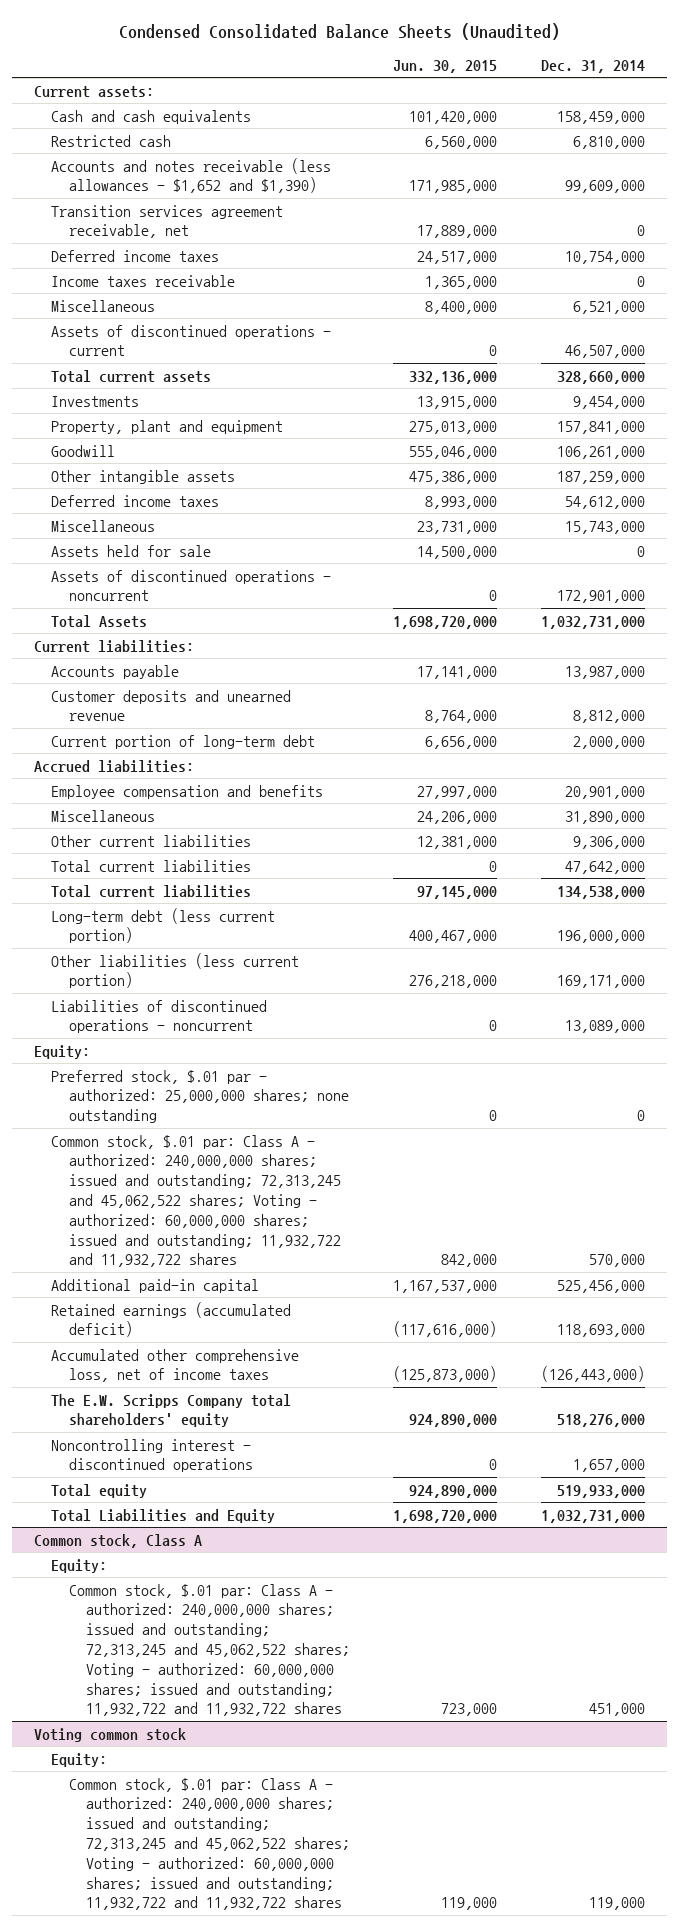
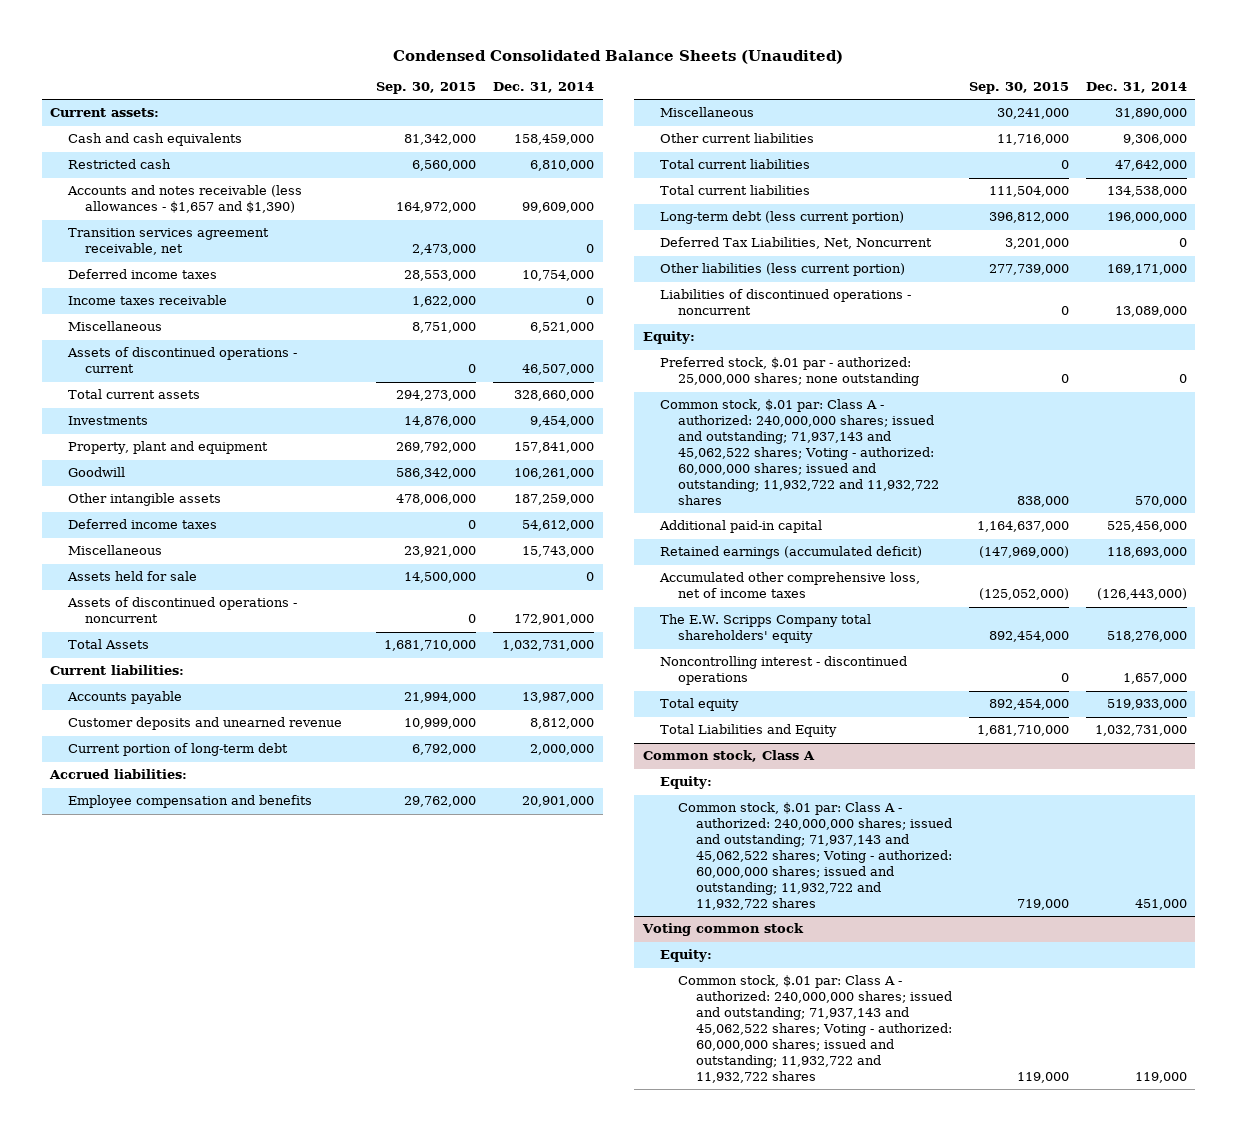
- | Jun. 30, 2015 | Dec. 31, 2014
+ | Sep. 30, 2015 | Dec. 31, 2014
- Accounts and notes receivable (less allowances - $1,652 and $1,390) | 171,985,000 | 99,609,000
+ Accounts and notes receivable (less allowances - $1,657 and $1,390) | 164,972,000 | 99,609,000
+ Deferred Tax Liabilities, Net, Noncurrent | 3,201,000 | 0
- Common stock, $.01 par: Class A - authorized: 240,000,000 shares; issued and outstanding; 72,313,245 and 45,062,522 shares; Voting - authorized: 60,000,000 shares; issued and outstanding; 11,932,722 and 11,932,722 shares | 842,000 | 570,000
+ Common stock, $.01 par: Class A - authorized: 240,000,000 shares; issued and outstanding; 71,937,143 and 45,062,522 shares; Voting - authorized: 60,000,000 shares; issued and outstanding; 11,932,722 and 11,932,722 shares | 838,000 | 570,000
@ Common stock, Class A
- Common stock, $.01 par: Class A - authorized: 240,000,000 shares; issued and outstanding; 72,313,245 and 45,062,522 shares; Voting - authorized: 60,000,000 shares; issued and outstanding; 11,932,722 and 11,932,722 shares | 723,000 | 451,000
+ Common stock, $.01 par: Class A - authorized: 240,000,000 shares; issued and outstanding; 71,937,143 and 45,062,522 shares; Voting - authorized: 60,000,000 shares; issued and outstanding; 11,932,722 and 11,932,722 shares | 719,000 | 451,000
@ Voting common stock
- Common stock, $.01 par: Class A - authorized: 240,000,000 shares; issued and outstanding; 72,313,245 and 45,062,522 shares; Voting - authorized: 60,000,000 shares; issued and outstanding; 11,932,722 and 11,932,722 shares | 119,000 | 119,000
+ Common stock, $.01 par: Class A - authorized: 240,000,000 shares; issued and outstanding; 71,937,143 and 45,062,522 shares; Voting - authorized: 60,000,000 shares; issued and outstanding; 11,932,722 and 11,932,722 shares | 119,000 | 119,000

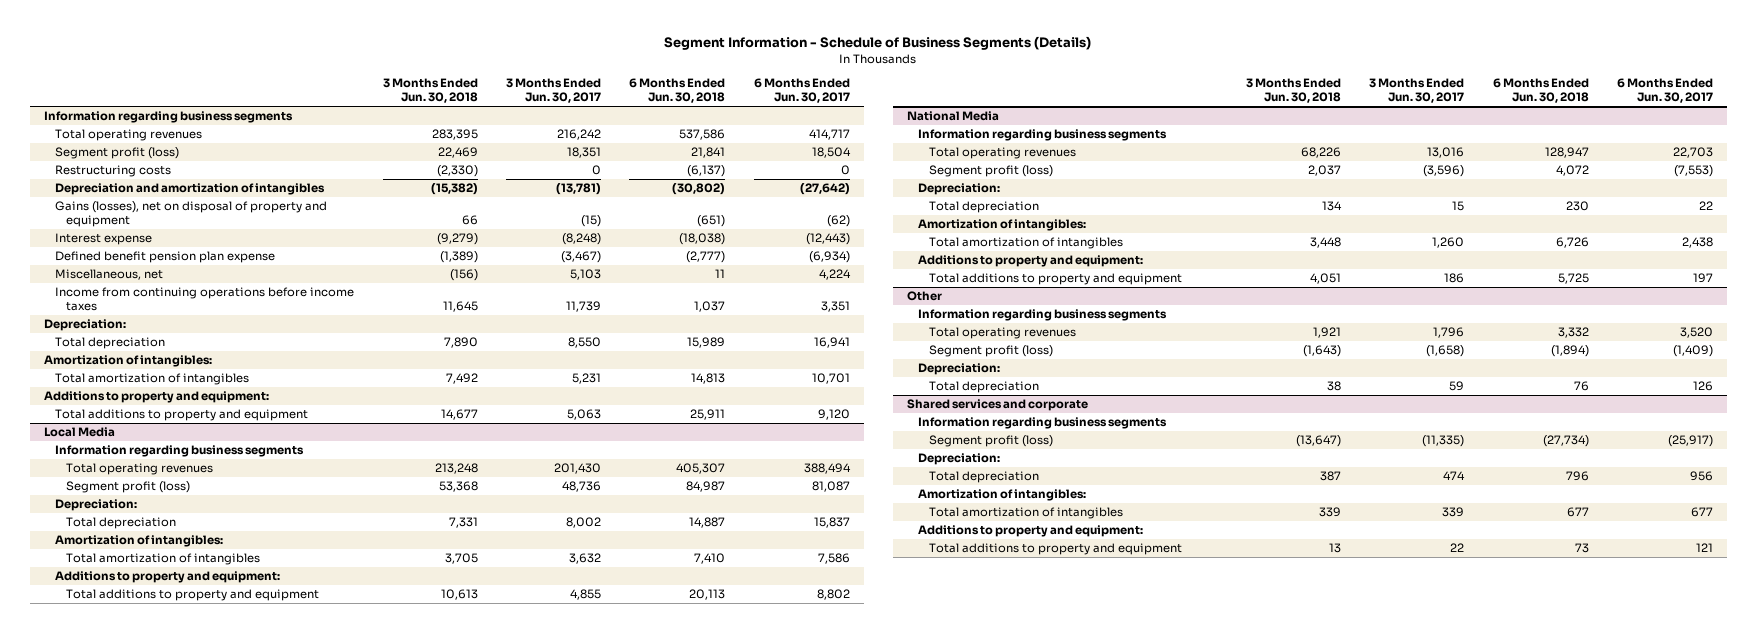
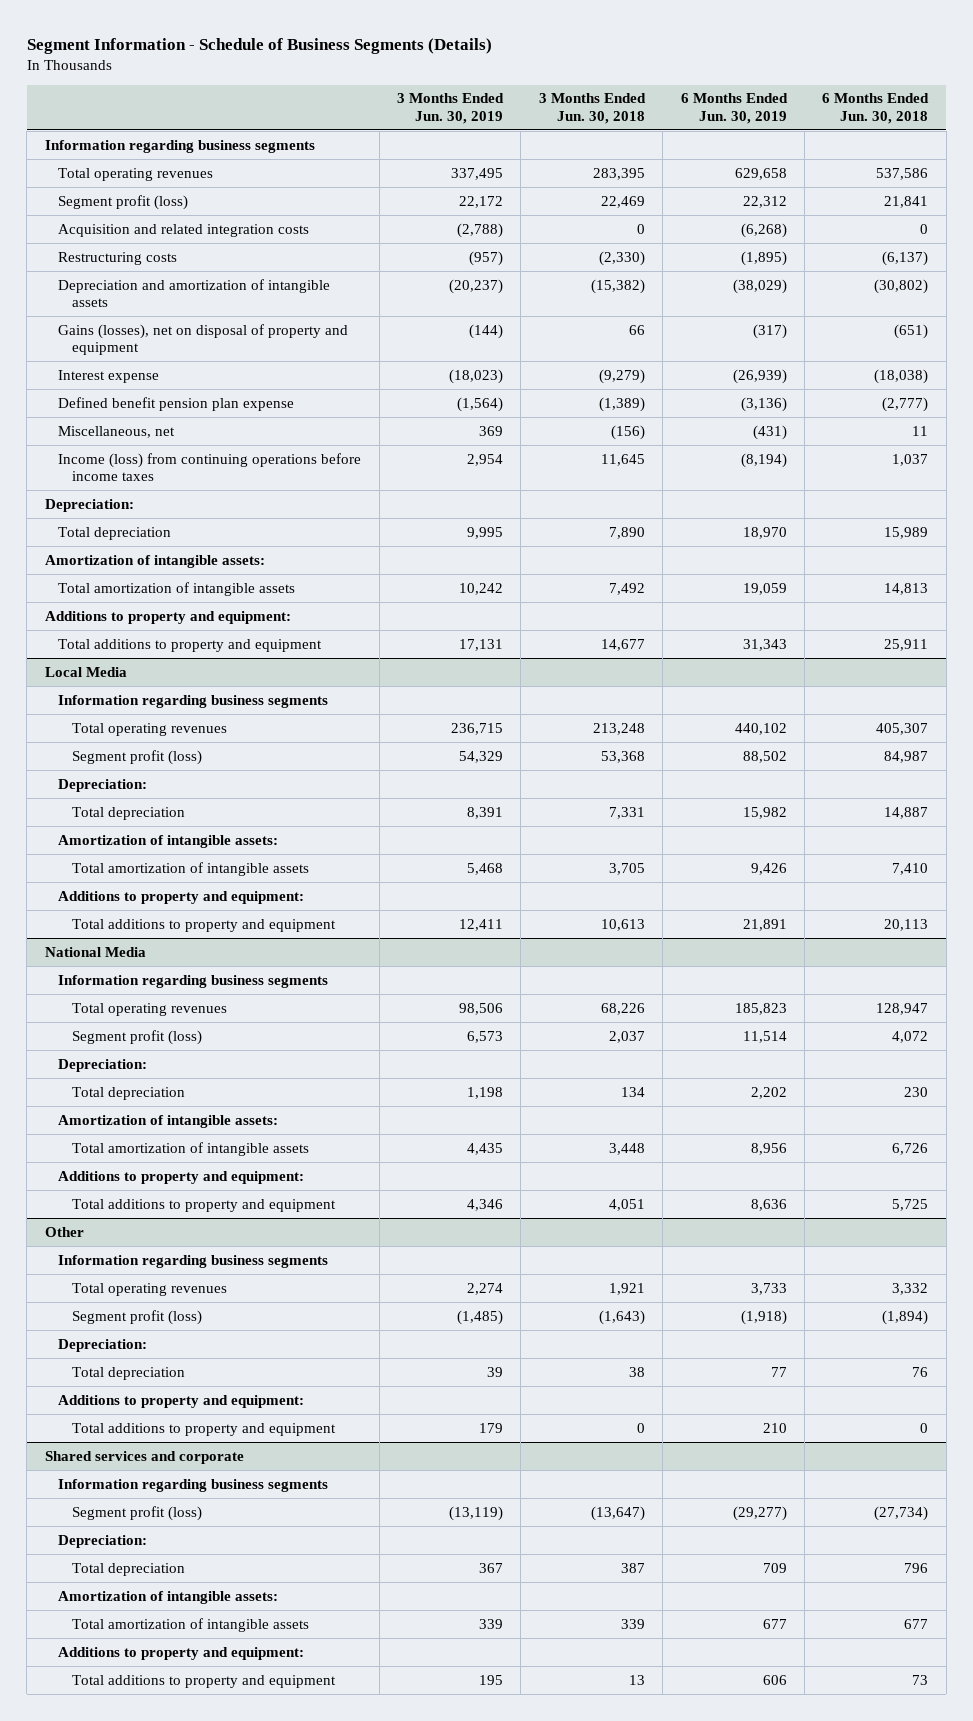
- | 3 Months Ended Jun. 30, 2018 | 3 Months Ended Jun. 30, 2017 | 6 Months Ended Jun. 30, 2018 | 6 Months Ended Jun. 30, 2017
+ | 3 Months Ended Jun. 30, 2019 | 3 Months Ended Jun. 30, 2018 | 6 Months Ended Jun. 30, 2019 | 6 Months Ended Jun. 30, 2018
+ Acquisition and related integration costs | (2,788) | 0 | (6,268) | 0
- Depreciation and amortization of intangibles | (15,382) | (13,781) | (30,802) | (27,642)
+ Depreciation and amortization of intangible assets | (20,237) | (15,382) | (38,029) | (30,802)
- Income from continuing operations before income taxes | 11,645 | 11,739 | 1,037 | 3,351
+ Income (loss) from continuing operations before income taxes | 2,954 | 11,645 | (8,194) | 1,037
- Amortization of intangibles:
- Total amortization of intangibles | 7,492 | 5,231 | 14,813 | 10,701
+ Amortization of intangible assets:
+ Total amortization of intangible assets | 10,242 | 7,492 | 19,059 | 14,813
@ Local Media
- Amortization of intangibles:
- Total amortization of intangibles | 3,705 | 3,632 | 7,410 | 7,586
+ Amortization of intangible assets:
+ Total amortization of intangible assets | 5,468 | 3,705 | 9,426 | 7,410
@ National Media
- Amortization of intangibles:
- Total amortization of intangibles | 3,448 | 1,260 | 6,726 | 2,438
+ Amortization of intangible assets:
+ Total amortization of intangible assets | 4,435 | 3,448 | 8,956 | 6,726
@ Other
+ Additions to property and equipment:
+ Total additions to property and equipment | 179 | 0 | 210 | 0
@ Shared services and corporate
- Amortization of intangibles:
- Total amortization of intangibles | 339 | 339 | 677 | 677
+ Amortization of intangible assets:
+ Total amortization of intangible assets | 339 | 339 | 677 | 677

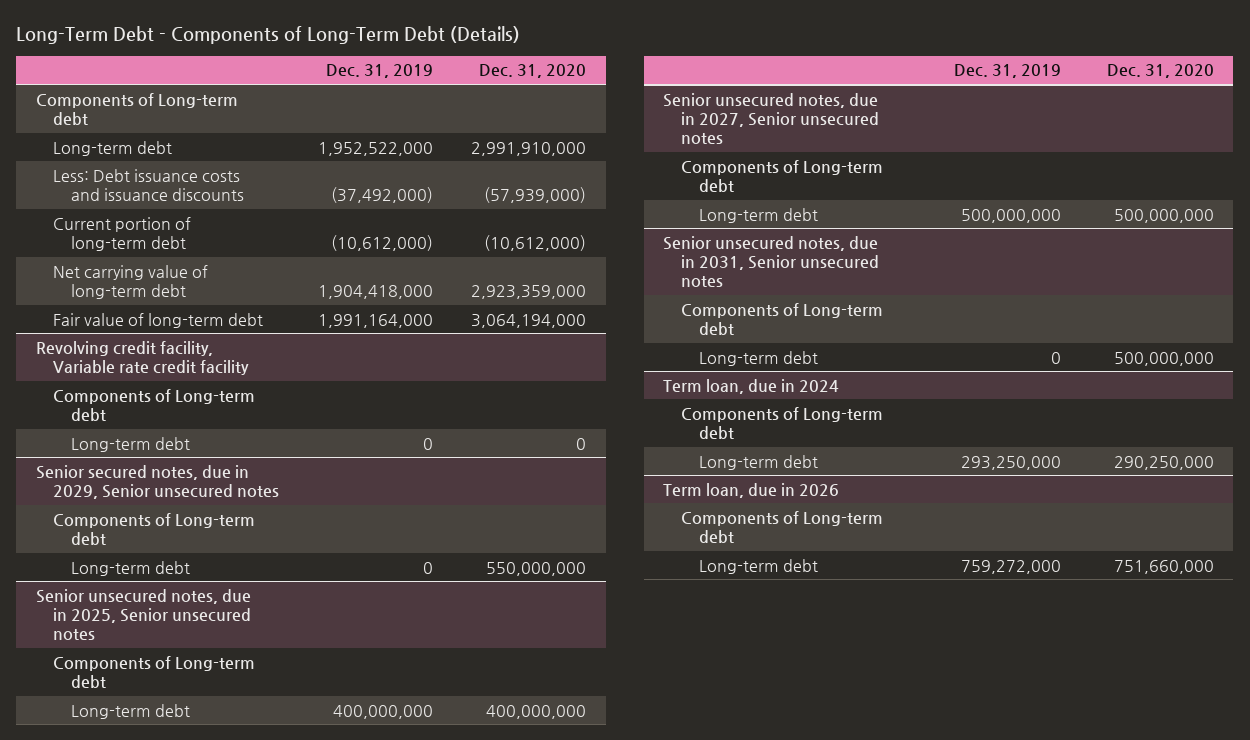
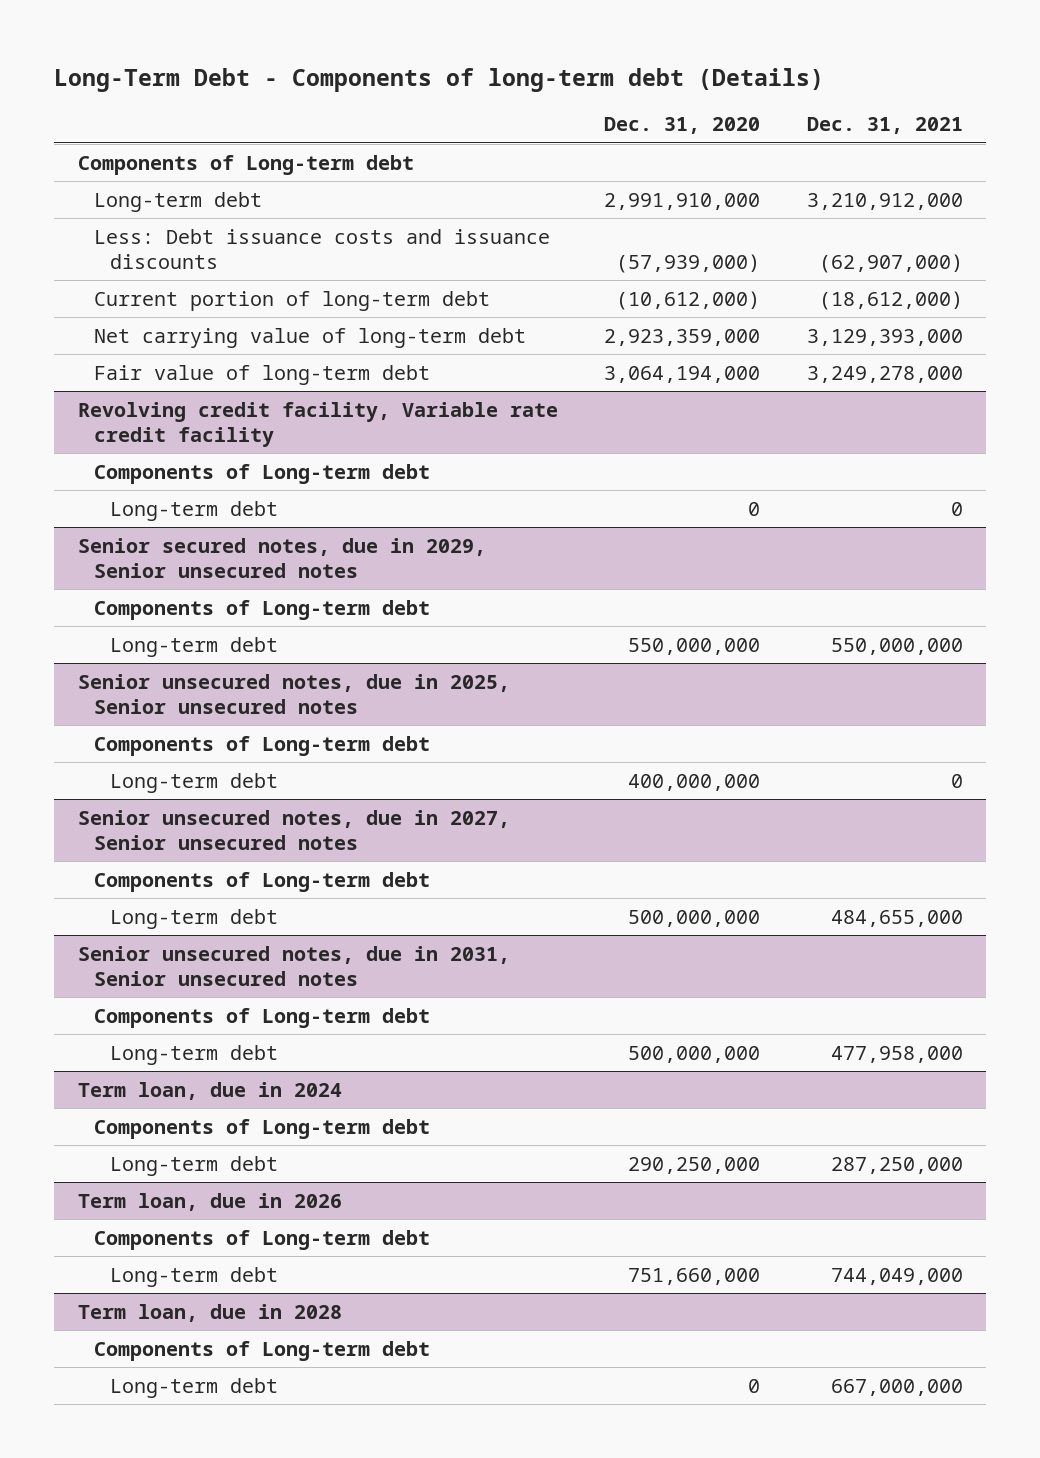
- Long-Term Debt - Components of Long-Term Debt (Details)
+ Long-Term Debt - Components of long-term debt (Details)
- | Dec. 31, 2019 | Dec. 31, 2020
+ | Dec. 31, 2020 | Dec. 31, 2021
+ Term loan, due in 2028
+ Components of Long-term debt
+ Long-term debt | 0 | 667,000,000

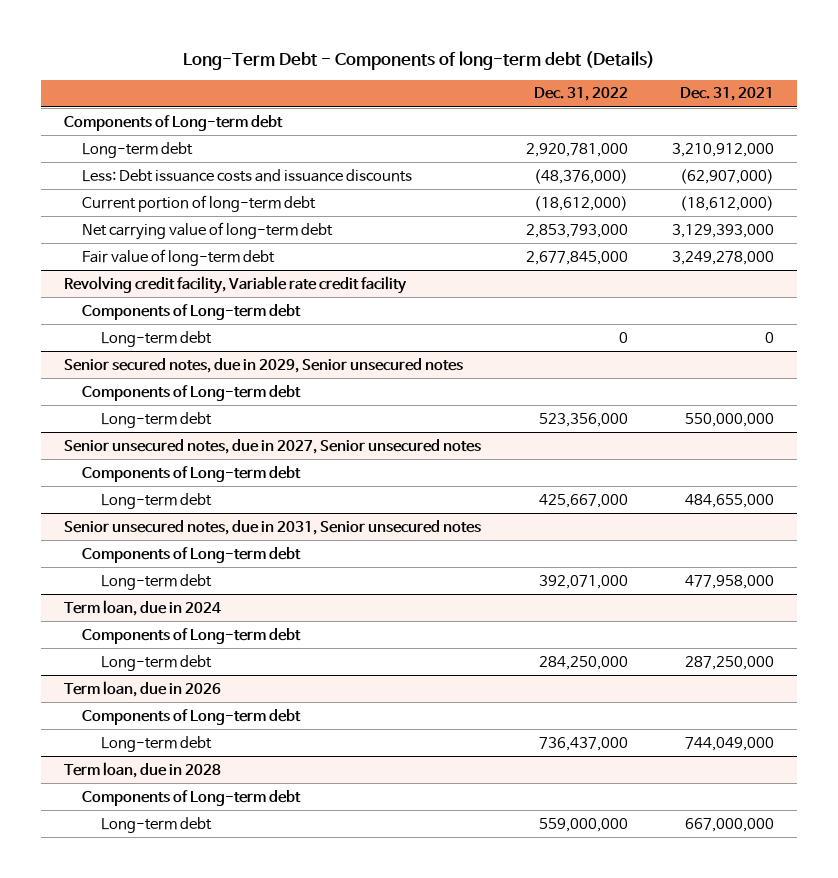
- | Dec. 31, 2020 | Dec. 31, 2021
+ | Dec. 31, 2022 | Dec. 31, 2021
- Senior unsecured notes, due in 2025, Senior unsecured notes
- Components of Long-term debt
- Long-term debt | 400,000,000 | 0

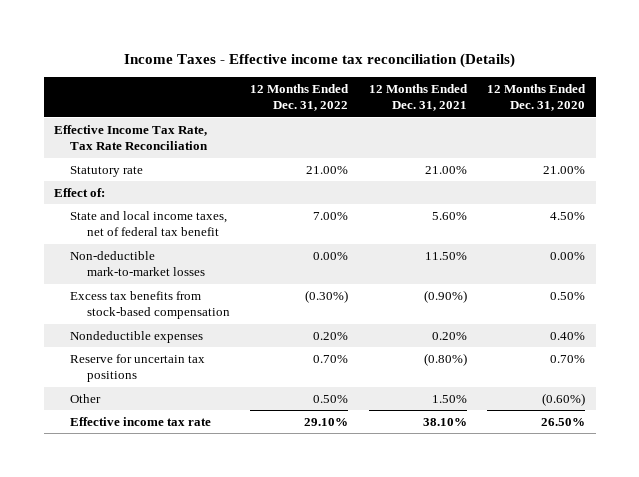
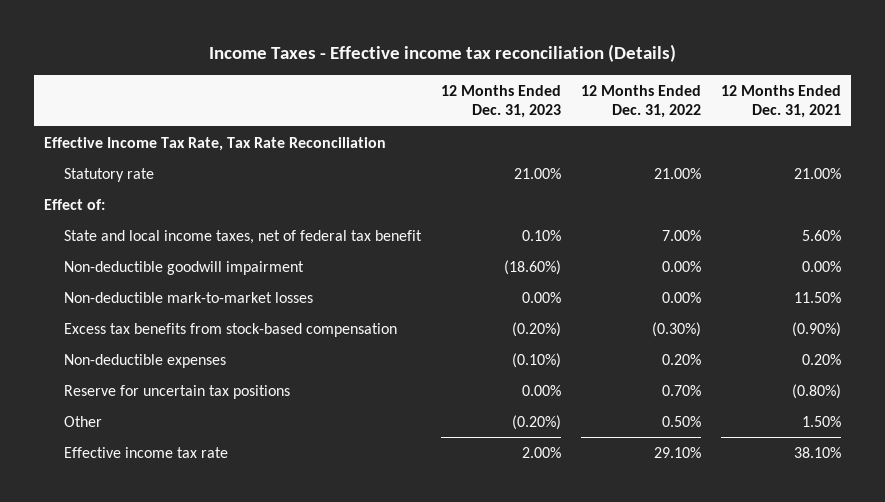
- | 12 Months Ended Dec. 31, 2022 | 12 Months Ended Dec. 31, 2021 | 12 Months Ended Dec. 31, 2020
+ | 12 Months Ended Dec. 31, 2023 | 12 Months Ended Dec. 31, 2022 | 12 Months Ended Dec. 31, 2021
+ Non-deductible goodwill impairment | (18.60%) | 0.00% | 0.00%
- Nondeductible expenses | 0.20% | 0.20% | 0.40%
+ Non-deductible expenses | (0.10%) | 0.20% | 0.20%

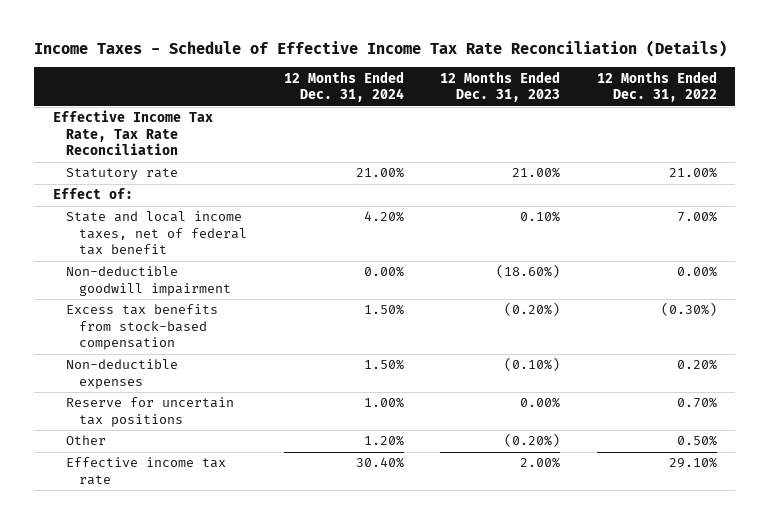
- Income Taxes - Effective income tax reconciliation (Details)
+ Income Taxes - Schedule of Effective Income Tax Rate Reconciliation (Details)
- | 12 Months Ended Dec. 31, 2023 | 12 Months Ended Dec. 31, 2022 | 12 Months Ended Dec. 31, 2021
+ | 12 Months Ended Dec. 31, 2024 | 12 Months Ended Dec. 31, 2023 | 12 Months Ended Dec. 31, 2022
- Non-deductible mark-to-market losses | 0.00% | 0.00% | 11.50%

